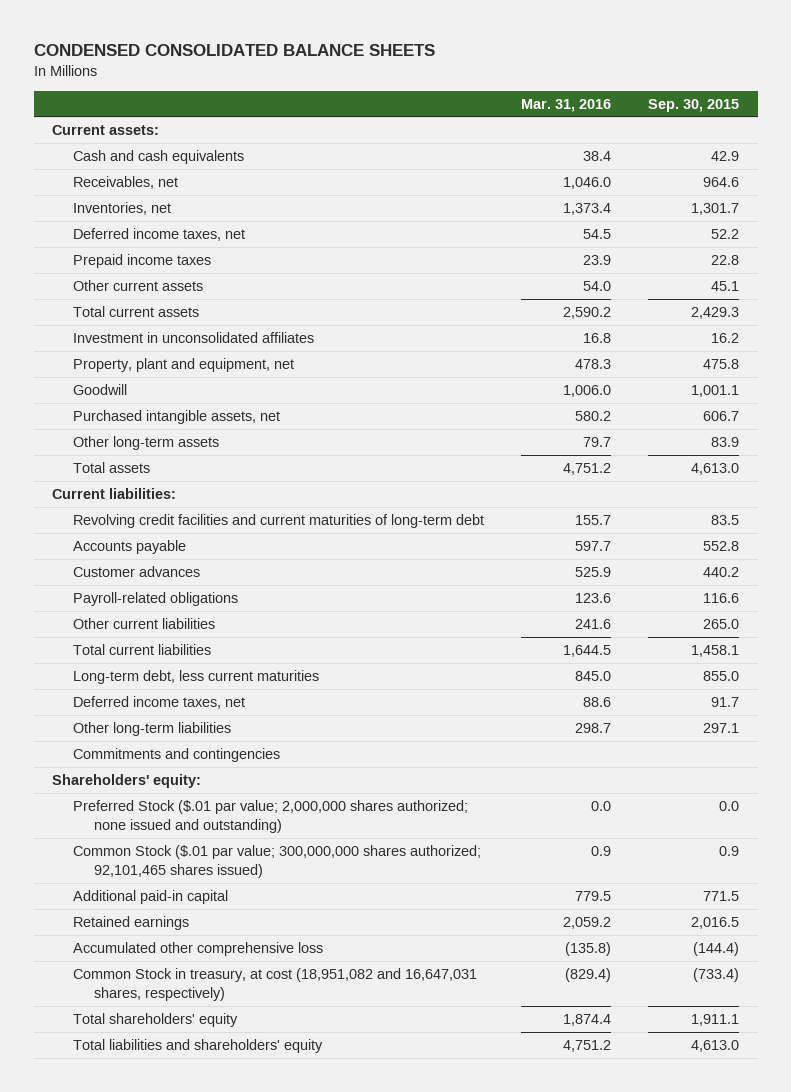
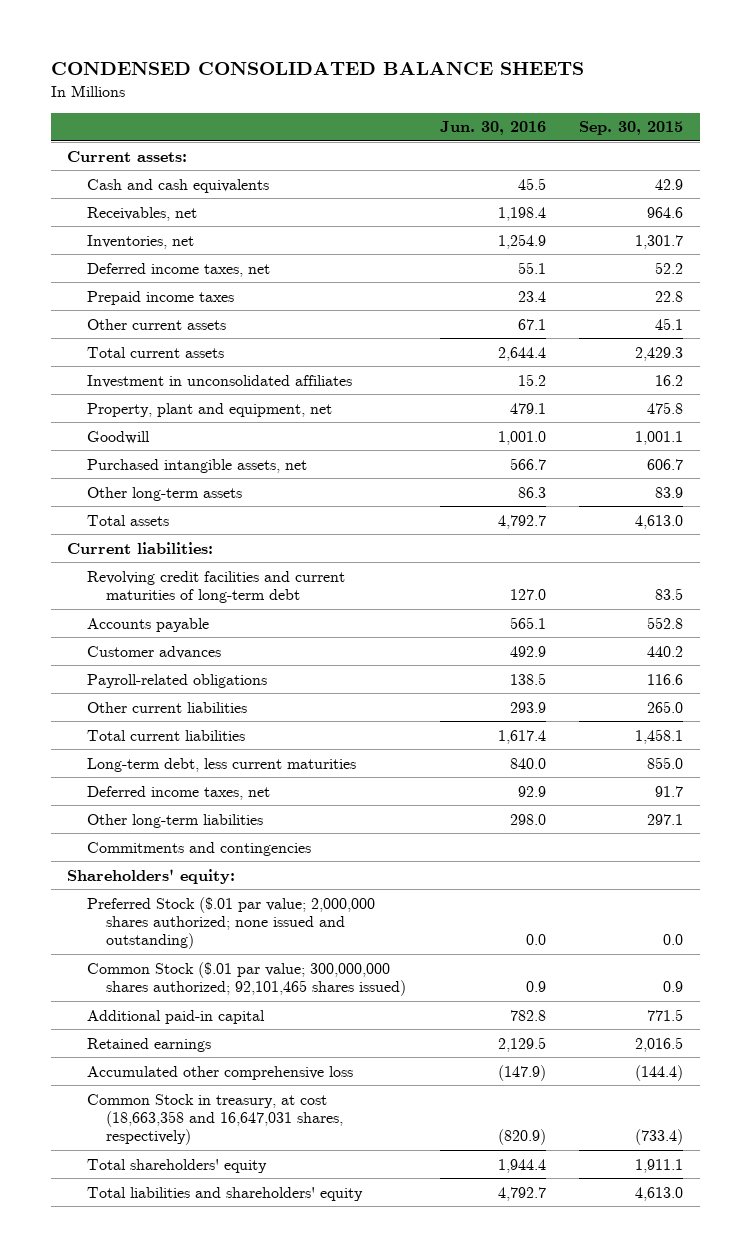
- | Mar. 31, 2016 | Sep. 30, 2015
+ | Jun. 30, 2016 | Sep. 30, 2015
- Common Stock in treasury, at cost (18,951,082 and 16,647,031 shares, respectively) | (829.4) | (733.4)
+ Common Stock in treasury, at cost (18,663,358 and 16,647,031 shares, respectively) | (820.9) | (733.4)

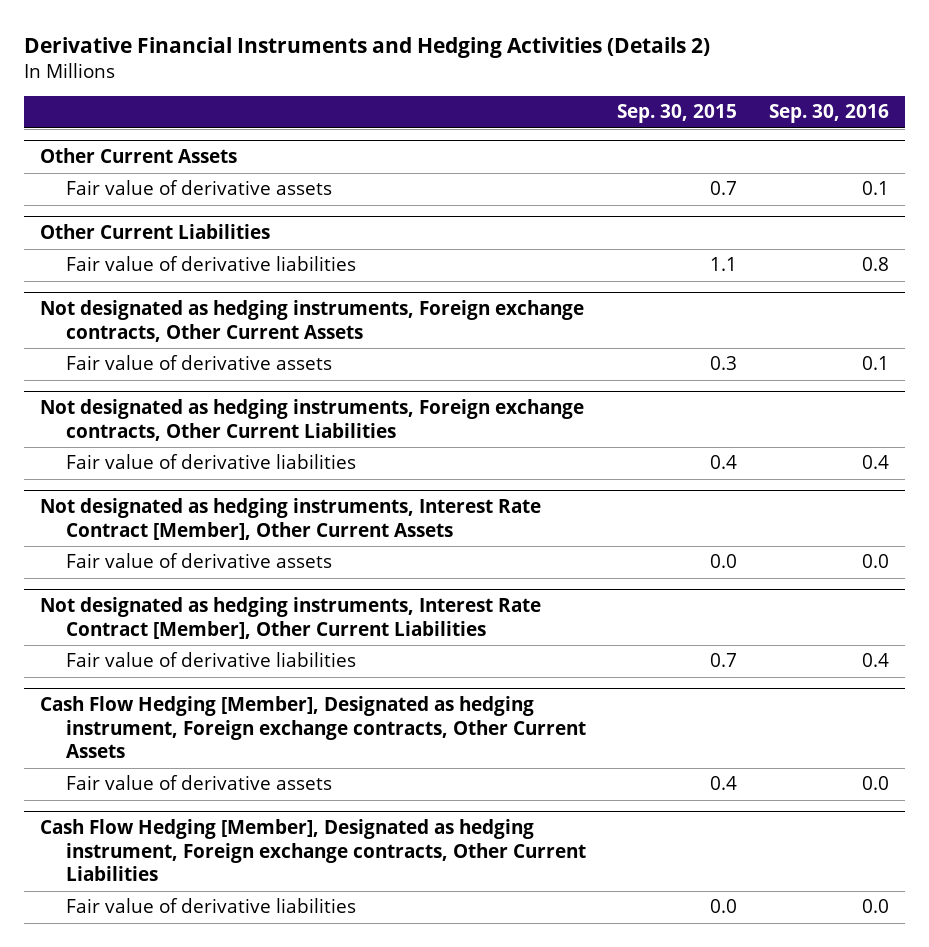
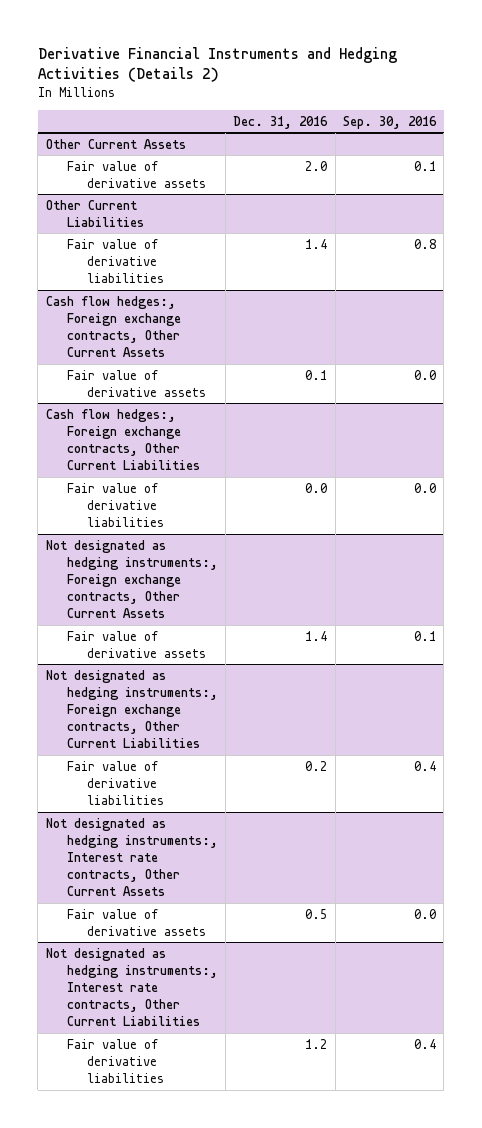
- | Sep. 30, 2015 | Sep. 30, 2016
+ | Dec. 31, 2016 | Sep. 30, 2016
- Not designated as hedging instruments, Foreign exchange contracts, Other Current Assets
+ Cash flow hedges:, Foreign exchange contracts, Other Current Assets
+ Fair value of derivative assets | 0.1 | 0.0
+ Cash flow hedges:, Foreign exchange contracts, Other Current Liabilities
+ Fair value of derivative liabilities | 0.0 | 0.0
+ Not designated as hedging instruments:, Foreign exchange contracts, Other Current Assets
- Not designated as hedging instruments, Foreign exchange contracts, Other Current Liabilities
+ Not designated as hedging instruments:, Foreign exchange contracts, Other Current Liabilities
- Not designated as hedging instruments, Interest Rate Contract [Member], Other Current Assets
+ Not designated as hedging instruments:, Interest rate contracts, Other Current Assets
- Not designated as hedging instruments, Interest Rate Contract [Member], Other Current Liabilities
+ Not designated as hedging instruments:, Interest rate contracts, Other Current Liabilities
- Cash Flow Hedging [Member], Designated as hedging instrument, Foreign exchange contracts, Other Current Assets
- Fair value of derivative assets | 0.4 | 0.0
- Cash Flow Hedging [Member], Designated as hedging instrument, Foreign exchange contracts, Other Current Liabilities
- Fair value of derivative liabilities | 0.0 | 0.0

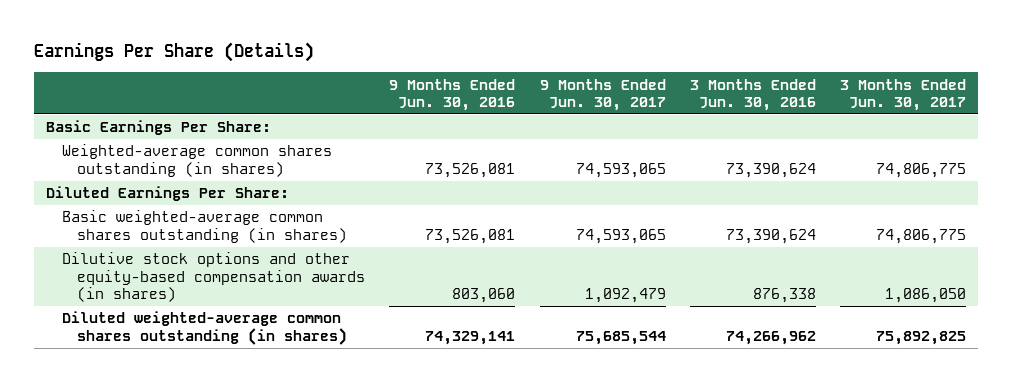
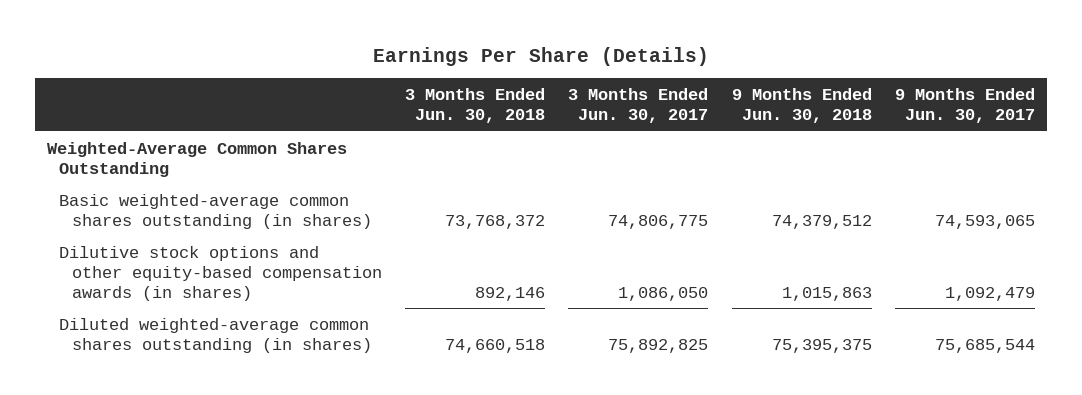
- | 9 Months Ended Jun. 30, 2016 | 9 Months Ended Jun. 30, 2017 | 3 Months Ended Jun. 30, 2016 | 3 Months Ended Jun. 30, 2017
+ | 3 Months Ended Jun. 30, 2018 | 3 Months Ended Jun. 30, 2017 | 9 Months Ended Jun. 30, 2018 | 9 Months Ended Jun. 30, 2017
- Basic Earnings Per Share:
- Weighted-average common shares outstanding (in shares) | 73,526,081 | 74,593,065 | 73,390,624 | 74,806,775
- Diluted Earnings Per Share:
+ Weighted-Average Common Shares Outstanding

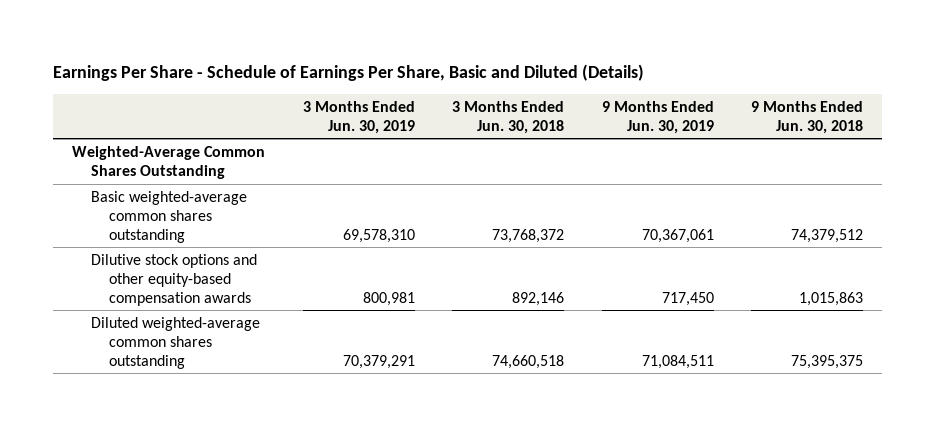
- Earnings Per Share (Details)
+ Earnings Per Share - Schedule of Earnings Per Share, Basic and Diluted (Details)
- | 3 Months Ended Jun. 30, 2018 | 3 Months Ended Jun. 30, 2017 | 9 Months Ended Jun. 30, 2018 | 9 Months Ended Jun. 30, 2017
+ | 3 Months Ended Jun. 30, 2019 | 3 Months Ended Jun. 30, 2018 | 9 Months Ended Jun. 30, 2019 | 9 Months Ended Jun. 30, 2018
- Basic weighted-average common shares outstanding (in shares) | 73,768,372 | 74,806,775 | 74,379,512 | 74,593,065
- Dilutive stock options and other equity-based compensation awards (in shares) | 892,146 | 1,086,050 | 1,015,863 | 1,092,479
- Diluted weighted-average common shares outstanding (in shares) | 74,660,518 | 75,892,825 | 75,395,375 | 75,685,544
+ Basic weighted-average common shares outstanding | 69,578,310 | 73,768,372 | 70,367,061 | 74,379,512
+ Dilutive stock options and other equity-based compensation awards | 800,981 | 892,146 | 717,450 | 1,015,863
+ Diluted weighted-average common shares outstanding | 70,379,291 | 74,660,518 | 71,084,511 | 75,395,375

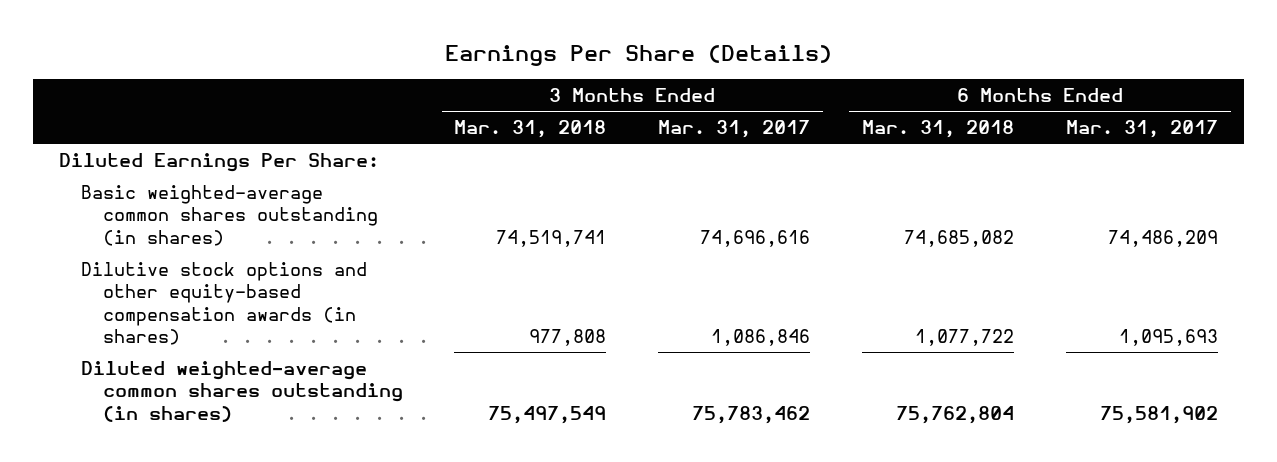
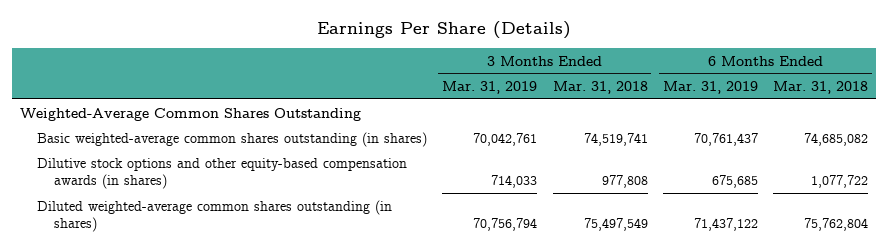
- | 3 Months Ended Mar. 31, 2018 | 3 Months Ended Mar. 31, 2017 | 6 Months Ended Mar. 31, 2018 | 6 Months Ended Mar. 31, 2017
+ | 3 Months Ended Mar. 31, 2019 | 3 Months Ended Mar. 31, 2018 | 6 Months Ended Mar. 31, 2019 | 6 Months Ended Mar. 31, 2018
- Diluted Earnings Per Share:
+ Weighted-Average Common Shares Outstanding

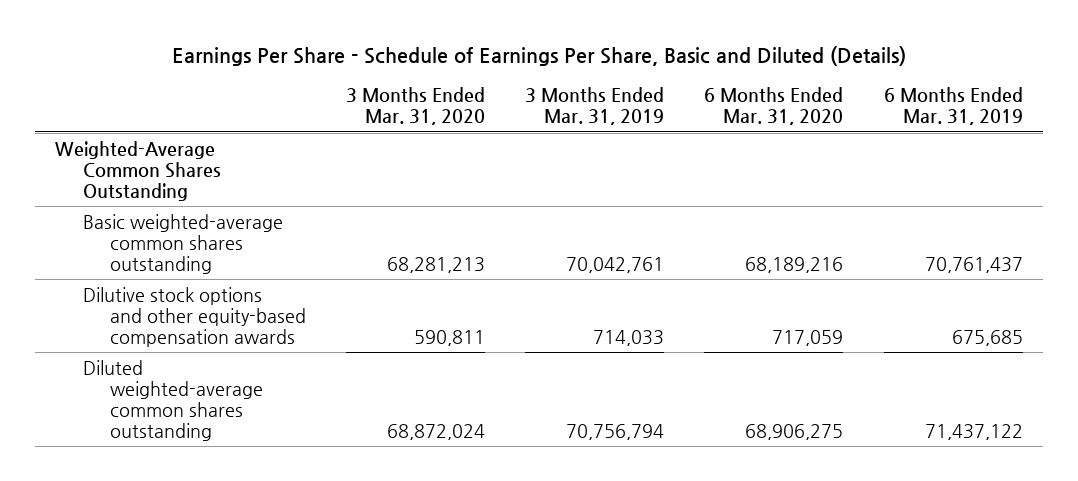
- Earnings Per Share (Details)
+ Earnings Per Share - Schedule of Earnings Per Share, Basic and Diluted (Details)
- | 3 Months Ended Mar. 31, 2019 | 3 Months Ended Mar. 31, 2018 | 6 Months Ended Mar. 31, 2019 | 6 Months Ended Mar. 31, 2018
+ | 3 Months Ended Mar. 31, 2020 | 3 Months Ended Mar. 31, 2019 | 6 Months Ended Mar. 31, 2020 | 6 Months Ended Mar. 31, 2019
- Basic weighted-average common shares outstanding (in shares) | 70,042,761 | 74,519,741 | 70,761,437 | 74,685,082
- Dilutive stock options and other equity-based compensation awards (in shares) | 714,033 | 977,808 | 675,685 | 1,077,722
- Diluted weighted-average common shares outstanding (in shares) | 70,756,794 | 75,497,549 | 71,437,122 | 75,762,804
+ Basic weighted-average common shares outstanding | 68,281,213 | 70,042,761 | 68,189,216 | 70,761,437
+ Dilutive stock options and other equity-based compensation awards | 590,811 | 714,033 | 717,059 | 675,685
+ Diluted weighted-average common shares outstanding | 68,872,024 | 70,756,794 | 68,906,275 | 71,437,122

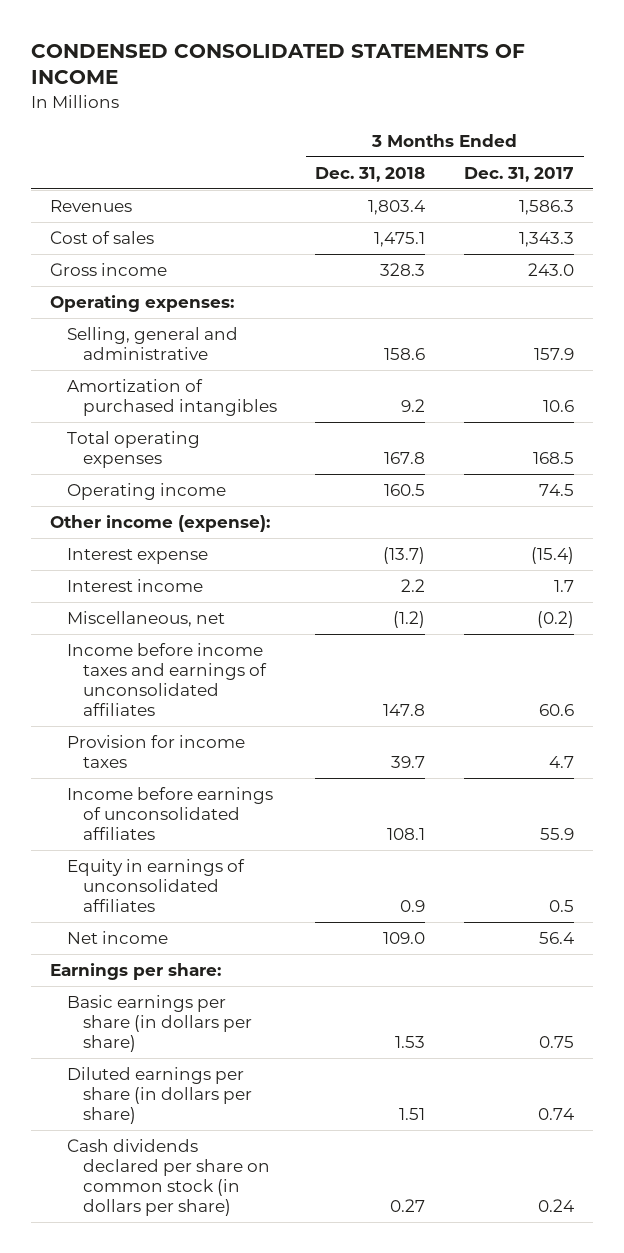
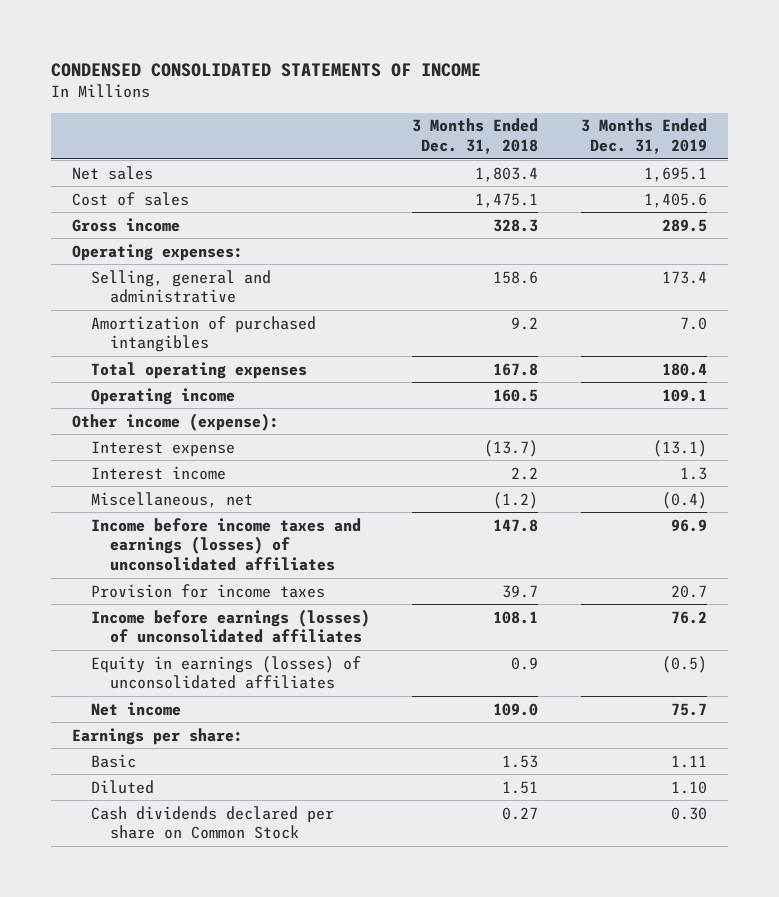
- | 3 Months Ended Dec. 31, 2018 | 3 Months Ended Dec. 31, 2017
+ | 3 Months Ended Dec. 31, 2018 | 3 Months Ended Dec. 31, 2019
- Revenues | 1,803.4 | 1,586.3
+ Net sales | 1,803.4 | 1,695.1
- Income before income taxes and earnings of unconsolidated affiliates | 147.8 | 60.6
+ Income before income taxes and earnings (losses) of unconsolidated affiliates | 147.8 | 96.9
- Income before earnings of unconsolidated affiliates | 108.1 | 55.9
- Equity in earnings of unconsolidated affiliates | 0.9 | 0.5
+ Income before earnings (losses) of unconsolidated affiliates | 108.1 | 76.2
+ Equity in earnings (losses) of unconsolidated affiliates | 0.9 | (0.5)
- Basic earnings per share (in dollars per share) | 1.53 | 0.75
- Diluted earnings per share (in dollars per share) | 1.51 | 0.74
- Cash dividends declared per share on common stock (in dollars per share) | 0.27 | 0.24
+ Basic | 1.53 | 1.11
+ Diluted | 1.51 | 1.10
+ Cash dividends declared per share on Common Stock | 0.27 | 0.30

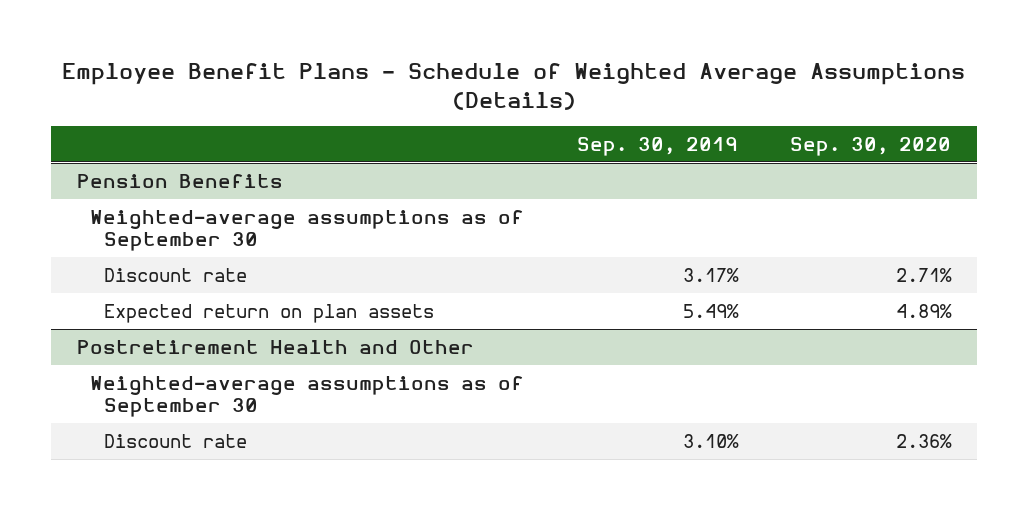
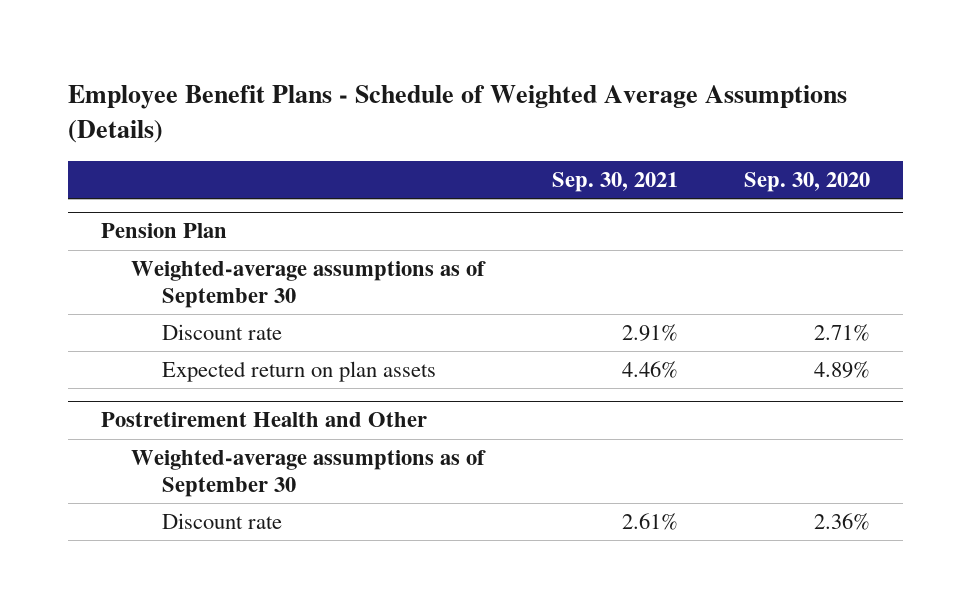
- | Sep. 30, 2019 | Sep. 30, 2020
+ | Sep. 30, 2021 | Sep. 30, 2020
- Pension Benefits
+ Pension Plan

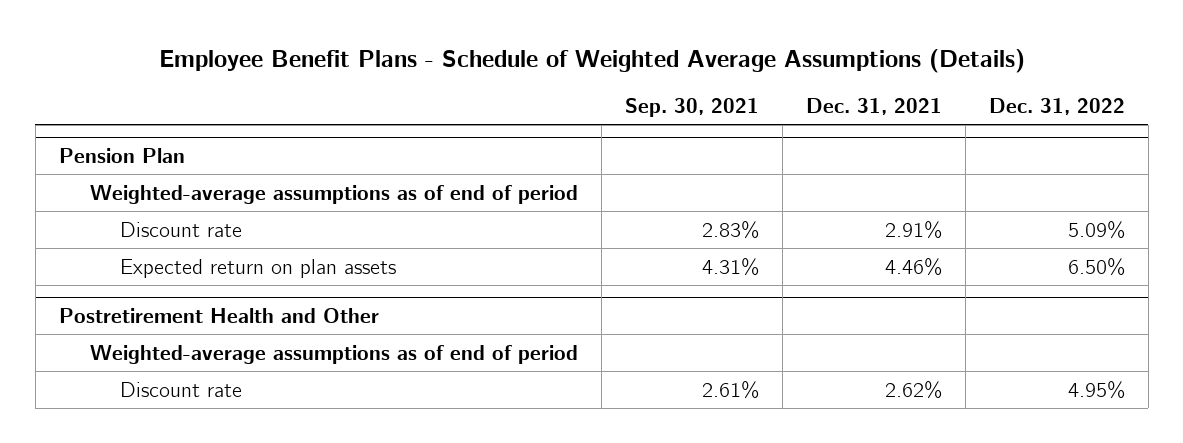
- | Sep. 30, 2021 | Sep. 30, 2020
+ | Sep. 30, 2021 | Dec. 31, 2021 | Dec. 31, 2022
@ Pension Plan
- Weighted-average assumptions as of September 30
- Discount rate | 2.91% | 2.71%
- Expected return on plan assets | 4.46% | 4.89%
+ Weighted-average assumptions as of end of period
+ Discount rate | 2.83% | 2.91% | 5.09%
+ Expected return on plan assets | 4.31% | 4.46% | 6.50%
@ Postretirement Health and Other
- Weighted-average assumptions as of September 30
+ Weighted-average assumptions as of end of period

